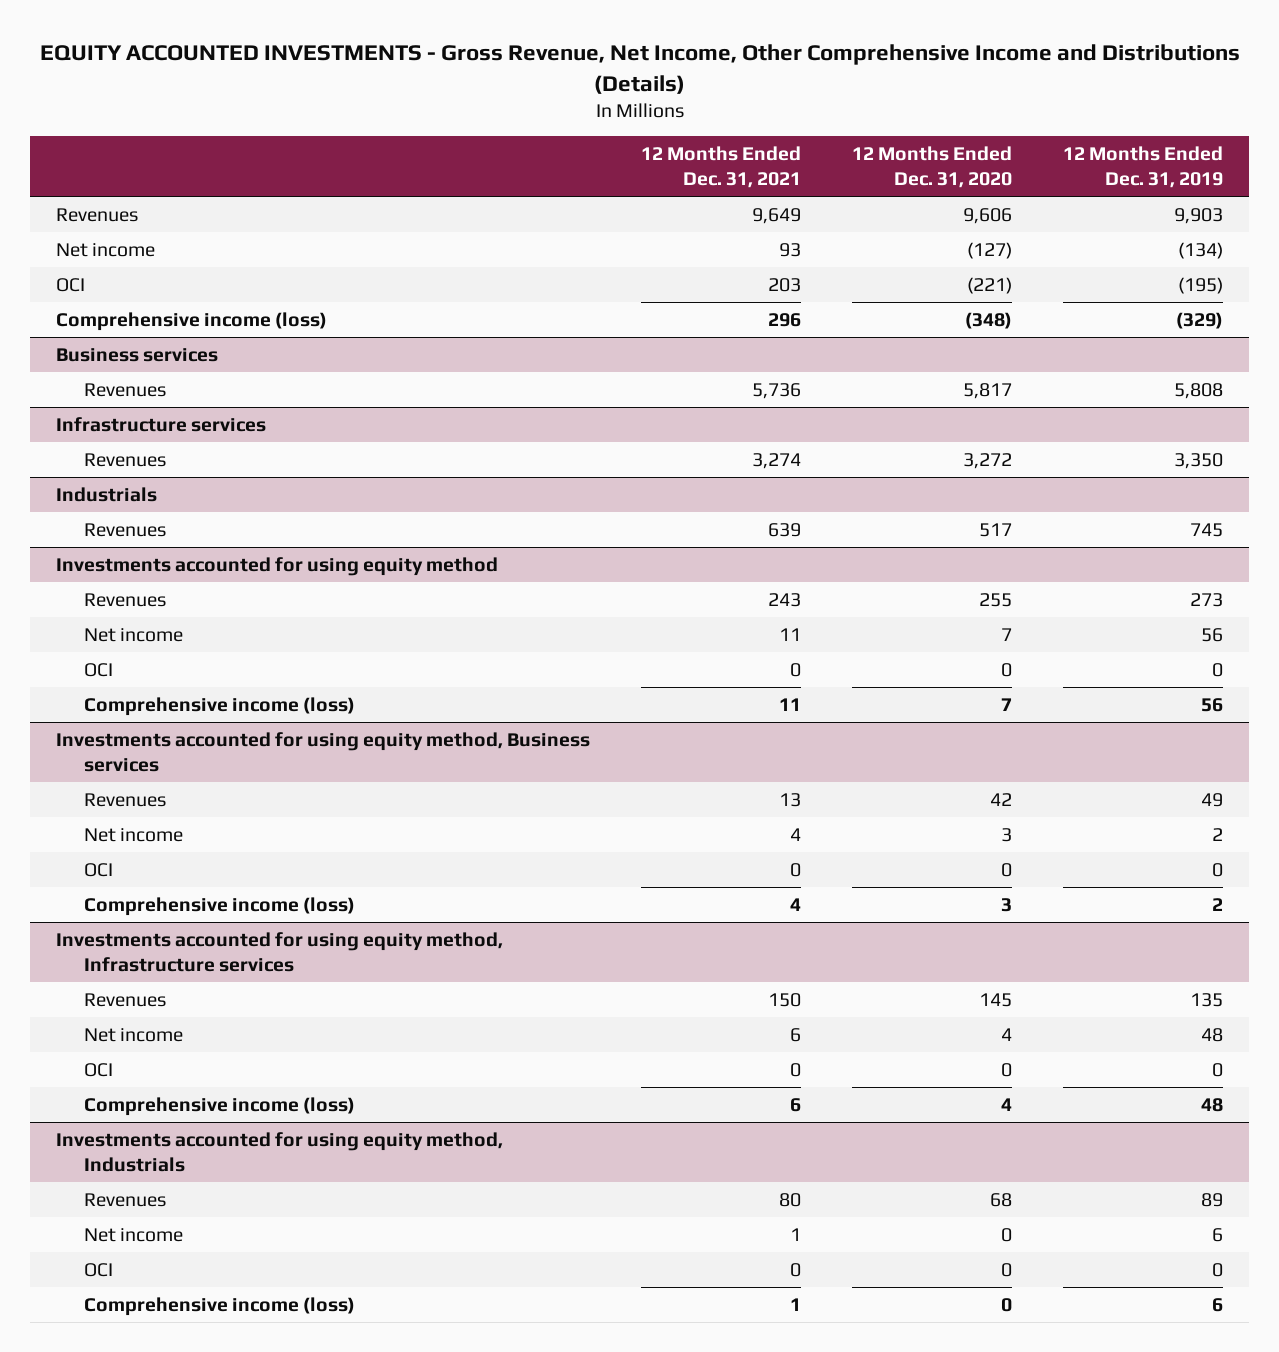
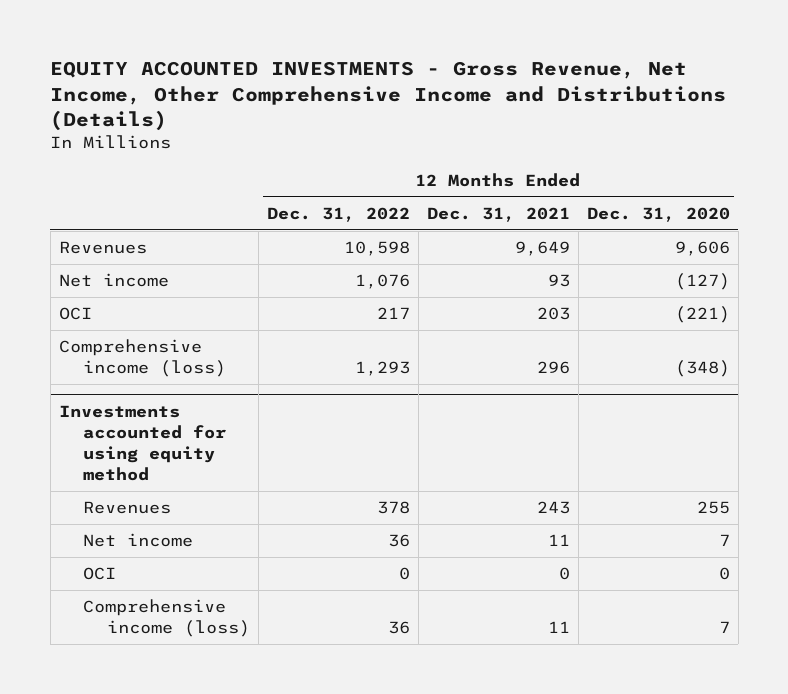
- | 12 Months Ended Dec. 31, 2021 | 12 Months Ended Dec. 31, 2020 | 12 Months Ended Dec. 31, 2019
+ | 12 Months Ended Dec. 31, 2022 | 12 Months Ended Dec. 31, 2021 | 12 Months Ended Dec. 31, 2020
- Business services
- Revenues | 5,736 | 5,817 | 5,808
- Infrastructure services
- Revenues | 3,274 | 3,272 | 3,350
- Industrials
- Revenues | 639 | 517 | 745
- Investments accounted for using equity method, Business services
- Revenues | 13 | 42 | 49
- Net income | 4 | 3 | 2
- OCI | 0 | 0 | 0
- Comprehensive income (loss) | 4 | 3 | 2
- Investments accounted for using equity method, Infrastructure services
- Revenues | 150 | 145 | 135
- Net income | 6 | 4 | 48
- OCI | 0 | 0 | 0
- Comprehensive income (loss) | 6 | 4 | 48
- Investments accounted for using equity method, Industrials
- Revenues | 80 | 68 | 89
- Net income | 1 | 0 | 6
- OCI | 0 | 0 | 0
- Comprehensive income (loss) | 1 | 0 | 6

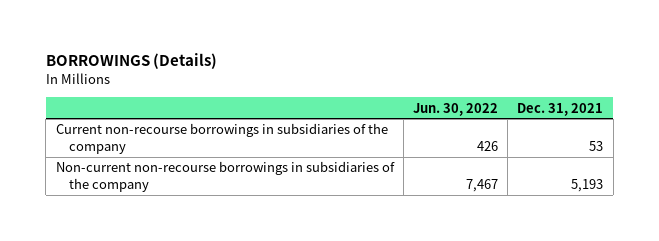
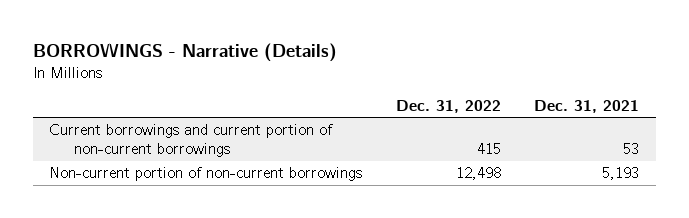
- BORROWINGS (Details)
+ BORROWINGS - Narrative (Details)
- | Jun. 30, 2022 | Dec. 31, 2021
+ | Dec. 31, 2022 | Dec. 31, 2021
- Current non-recourse borrowings in subsidiaries of the company | 426 | 53
- Non-current non-recourse borrowings in subsidiaries of the company | 7,467 | 5,193
+ Current borrowings and current portion of non-current borrowings | 415 | 53
+ Non-current portion of non-current borrowings | 12,498 | 5,193

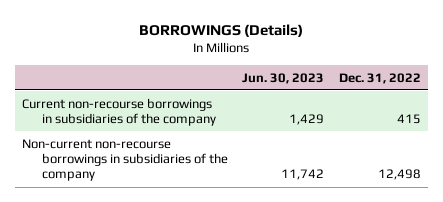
- BORROWINGS - Narrative (Details)
+ BORROWINGS (Details)
- | Dec. 31, 2022 | Dec. 31, 2021
+ | Jun. 30, 2023 | Dec. 31, 2022
- Current borrowings and current portion of non-current borrowings | 415 | 53
- Non-current portion of non-current borrowings | 12,498 | 5,193
+ Current non-recourse borrowings in subsidiaries of the company | 1,429 | 415
+ Non-current non-recourse borrowings in subsidiaries of the company | 11,742 | 12,498

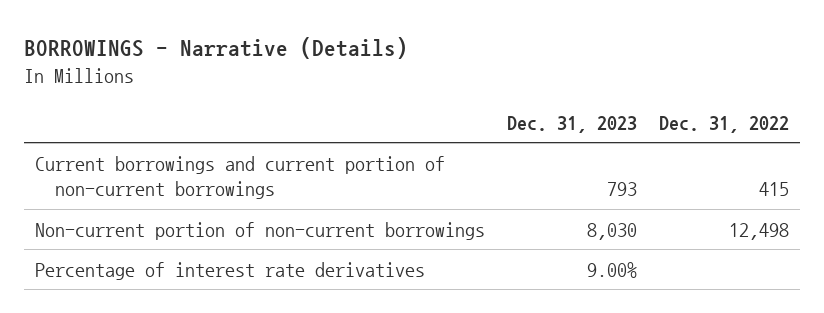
- BORROWINGS (Details)
+ BORROWINGS - Narrative (Details)
- | Jun. 30, 2023 | Dec. 31, 2022
+ | Dec. 31, 2023 | Dec. 31, 2022
- Current non-recourse borrowings in subsidiaries of the company | 1,429 | 415
- Non-current non-recourse borrowings in subsidiaries of the company | 11,742 | 12,498
+ Current borrowings and current portion of non-current borrowings | 793 | 415
+ Non-current portion of non-current borrowings | 8,030 | 12,498
+ Percentage of interest rate derivatives | 9.00% |

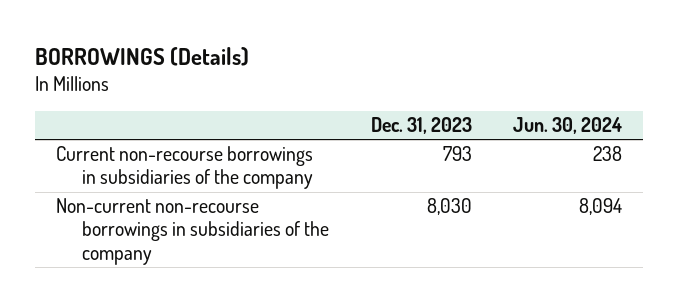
- BORROWINGS - Narrative (Details)
+ BORROWINGS (Details)
- | Dec. 31, 2023 | Dec. 31, 2022
+ | Dec. 31, 2023 | Jun. 30, 2024
- Current borrowings and current portion of non-current borrowings | 793 | 415
- Non-current portion of non-current borrowings | 8,030 | 12,498
- Percentage of interest rate derivatives | 9.00% |
+ Current non-recourse borrowings in subsidiaries of the company | 793 | 238
+ Non-current non-recourse borrowings in subsidiaries of the company | 8,030 | 8,094

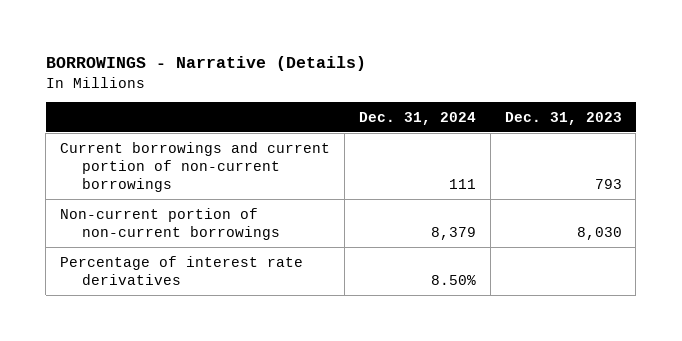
- BORROWINGS (Details)
+ BORROWINGS - Narrative (Details)
- | Dec. 31, 2023 | Jun. 30, 2024
+ | Dec. 31, 2024 | Dec. 31, 2023
- Current non-recourse borrowings in subsidiaries of the company | 793 | 238
- Non-current non-recourse borrowings in subsidiaries of the company | 8,030 | 8,094
+ Current borrowings and current portion of non-current borrowings | 111 | 793
+ Non-current portion of non-current borrowings | 8,379 | 8,030
+ Percentage of interest rate derivatives | 8.50% |

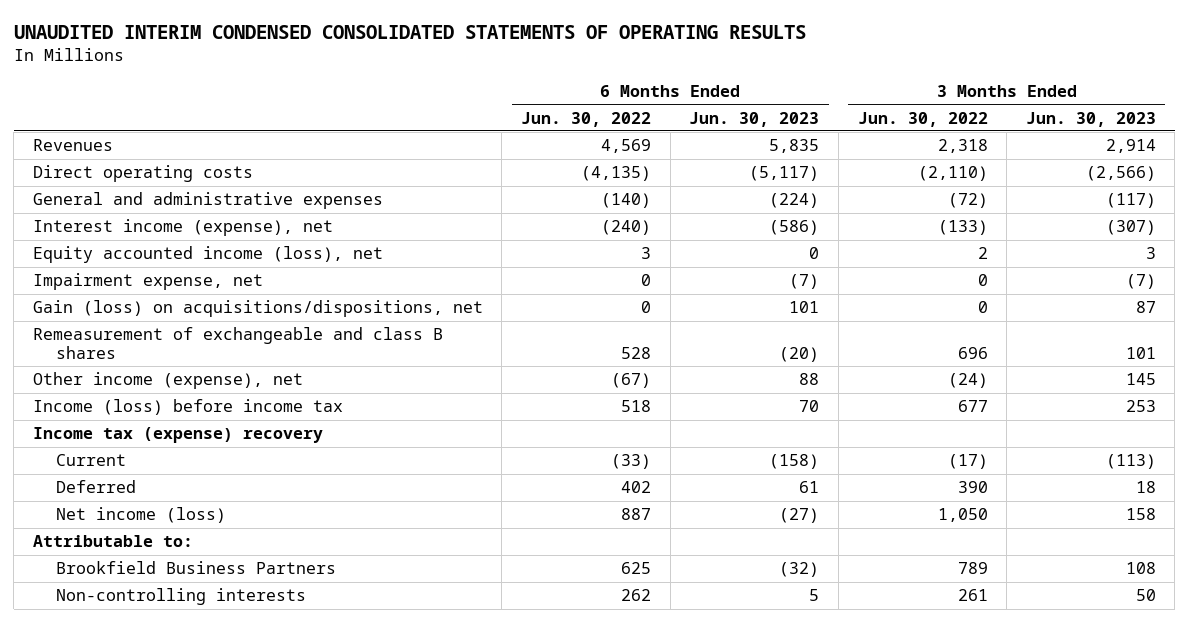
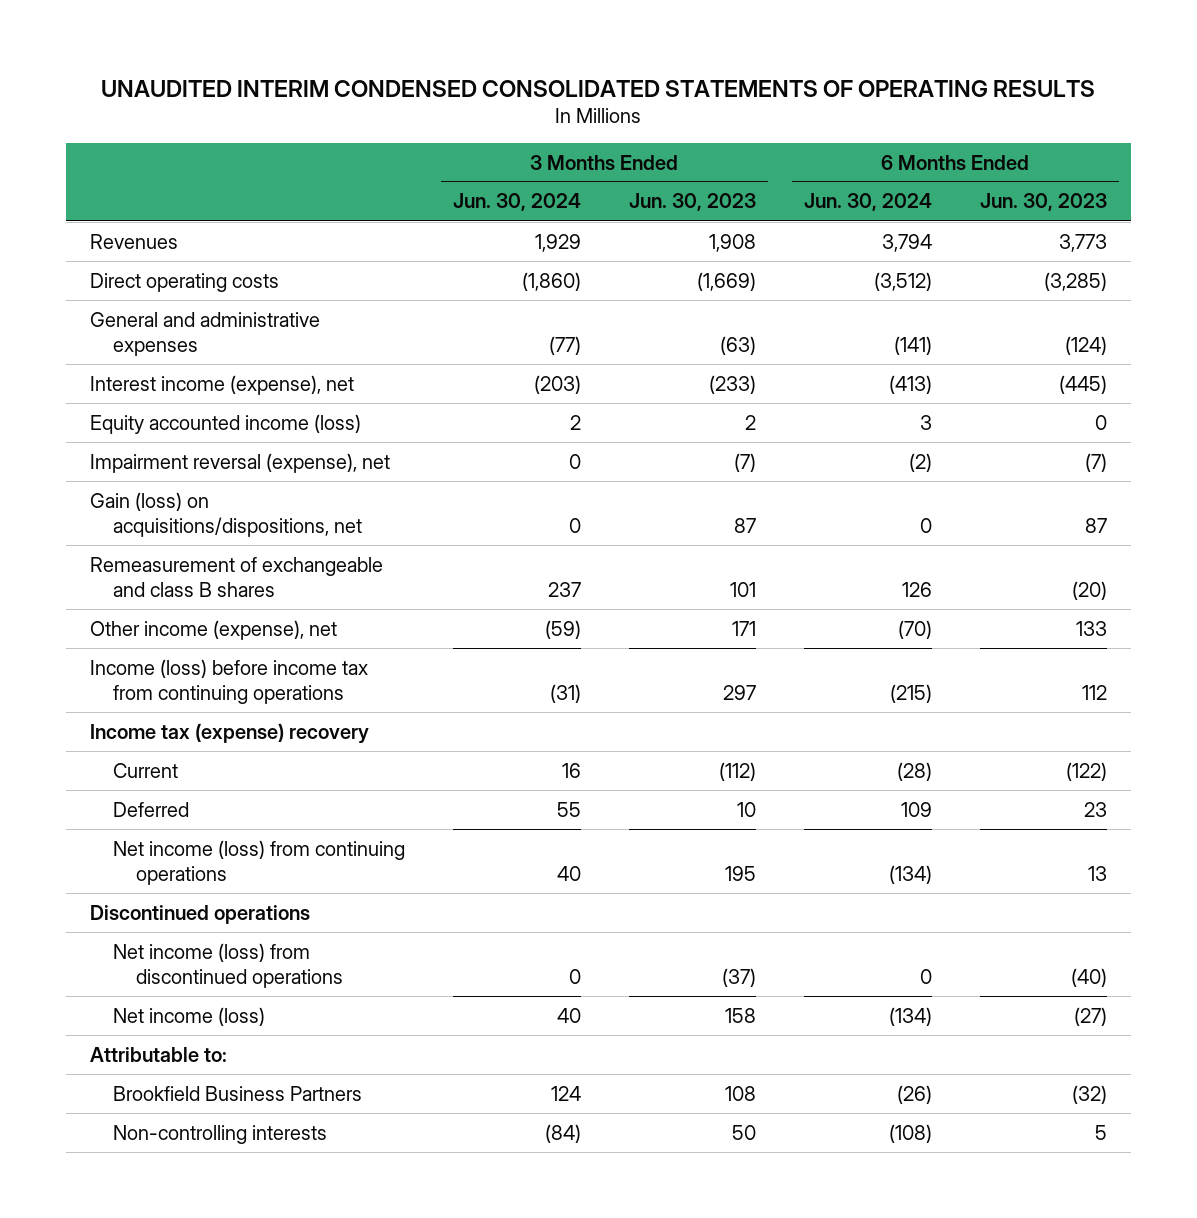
- | 6 Months Ended Jun. 30, 2022 | 6 Months Ended Jun. 30, 2023 | 3 Months Ended Jun. 30, 2022 | 3 Months Ended Jun. 30, 2023
+ | 3 Months Ended Jun. 30, 2024 | 3 Months Ended Jun. 30, 2023 | 6 Months Ended Jun. 30, 2024 | 6 Months Ended Jun. 30, 2023
- Revenues | 4,569 | 5,835 | 2,318 | 2,914
- Direct operating costs | (4,135) | (5,117) | (2,110) | (2,566)
- General and administrative expenses | (140) | (224) | (72) | (117)
- Interest income (expense), net | (240) | (586) | (133) | (307)
- Equity accounted income (loss), net | 3 | 0 | 2 | 3
- Impairment expense, net | 0 | (7) | 0 | (7)
- Gain (loss) on acquisitions/dispositions, net | 0 | 101 | 0 | 87
+ Revenues | 1,929 | 1,908 | 3,794 | 3,773
+ Direct operating costs | (1,860) | (1,669) | (3,512) | (3,285)
+ General and administrative expenses | (77) | (63) | (141) | (124)
+ Interest income (expense), net | (203) | (233) | (413) | (445)
+ Equity accounted income (loss) | 2 | 2 | 3 | 0
+ Impairment reversal (expense), net | 0 | (7) | (2) | (7)
+ Gain (loss) on acquisitions/dispositions, net | 0 | 87 | 0 | 87
- Other income (expense), net | (67) | 88 | (24) | 145
- Income (loss) before income tax | 518 | 70 | 677 | 253
+ Other income (expense), net | (59) | 171 | (70) | 133
+ Income (loss) before income tax from continuing operations | (31) | 297 | (215) | 112
- Current | (33) | (158) | (17) | (113)
- Deferred | 402 | 61 | 390 | 18
+ Current | 16 | (112) | (28) | (122)
+ Deferred | 55 | 10 | 109 | 23
+ Net income (loss) from continuing operations | 40 | 195 | (134) | 13
+ Discontinued operations
+ Net income (loss) from discontinued operations | 0 | (37) | 0 | (40)

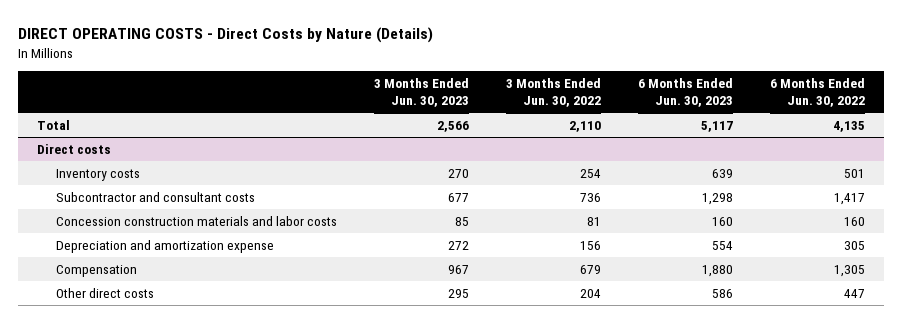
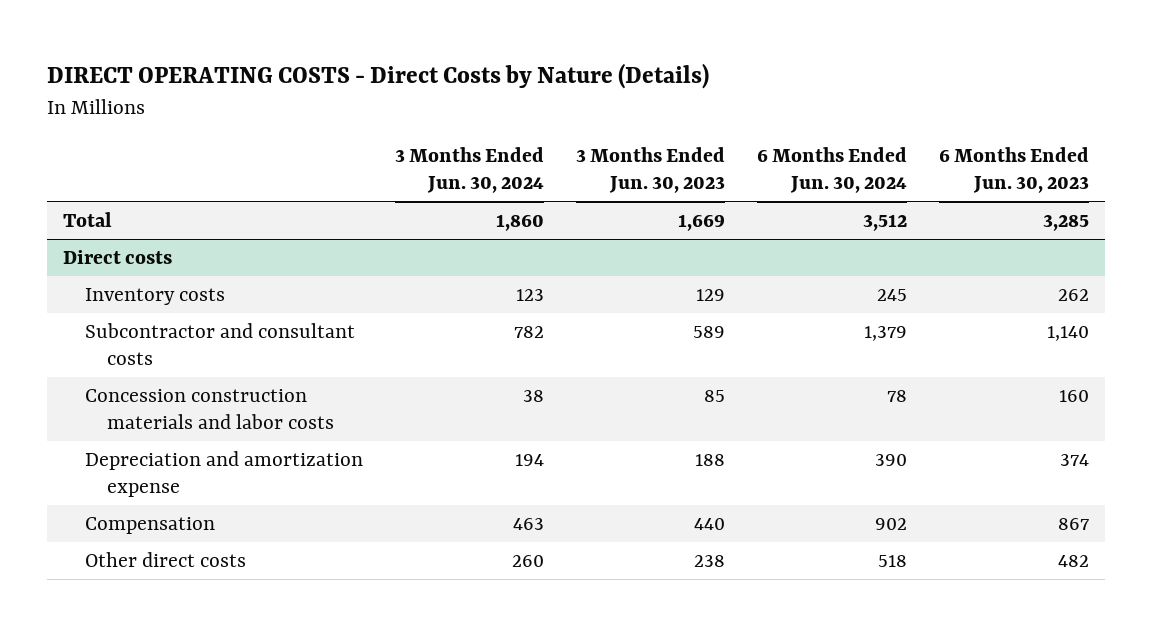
- | 3 Months Ended Jun. 30, 2023 | 3 Months Ended Jun. 30, 2022 | 6 Months Ended Jun. 30, 2023 | 6 Months Ended Jun. 30, 2022
+ | 3 Months Ended Jun. 30, 2024 | 3 Months Ended Jun. 30, 2023 | 6 Months Ended Jun. 30, 2024 | 6 Months Ended Jun. 30, 2023
- Total | 2,566 | 2,110 | 5,117 | 4,135
+ Total | 1,860 | 1,669 | 3,512 | 3,285
@ Direct costs
- Inventory costs | 270 | 254 | 639 | 501
- Subcontractor and consultant costs | 677 | 736 | 1,298 | 1,417
+ Inventory costs | 123 | 129 | 245 | 262
+ Subcontractor and consultant costs | 782 | 589 | 1,379 | 1,140
- Depreciation and amortization expense | 272 | 156 | 554 | 305
- Compensation | 967 | 679 | 1,880 | 1,305
- Other direct costs | 295 | 204 | 586 | 447
+ Depreciation and amortization expense | 194 | 188 | 390 | 374
+ Compensation | 463 | 440 | 902 | 867
+ Other direct costs | 260 | 238 | 518 | 482

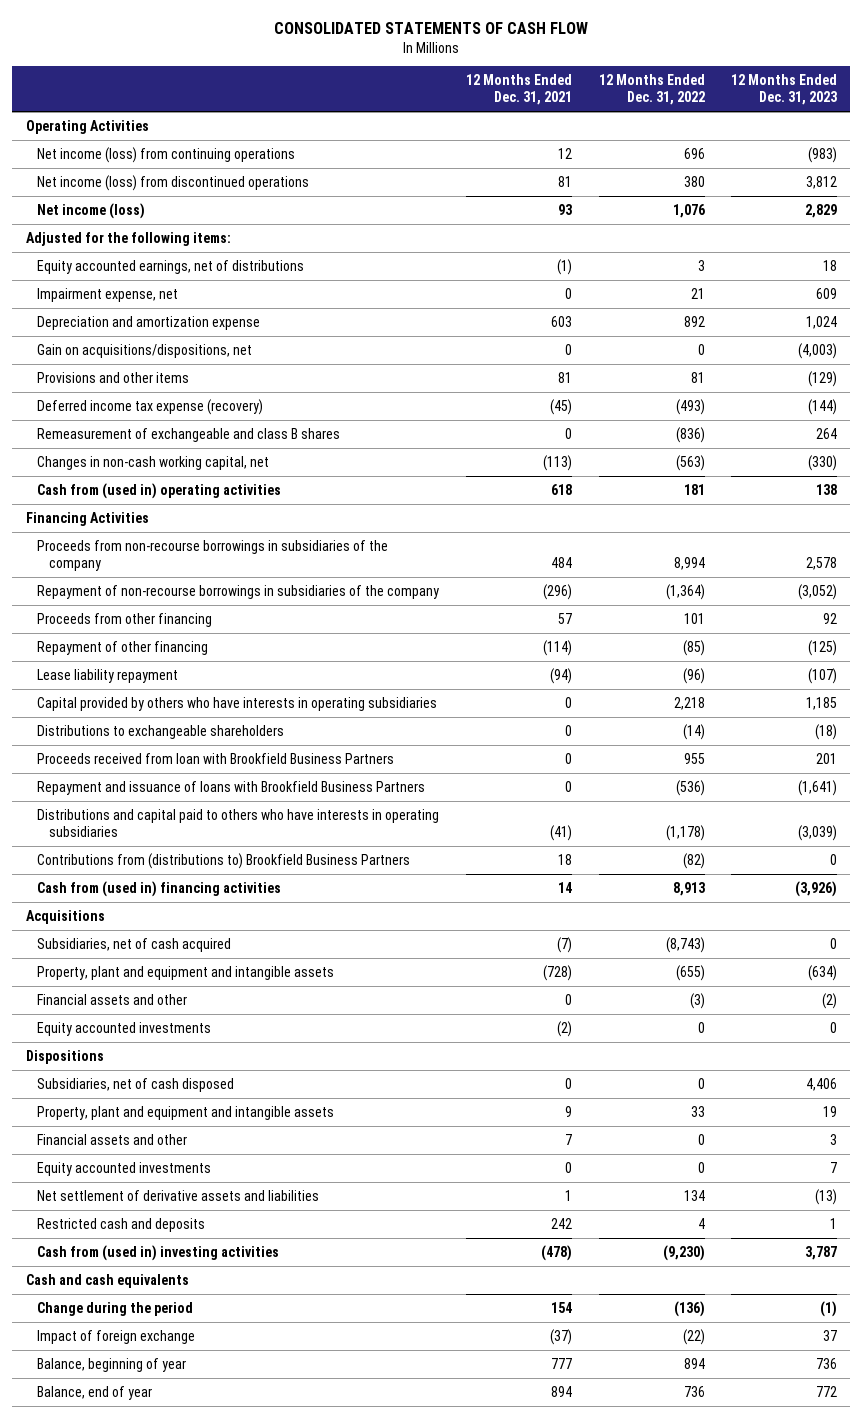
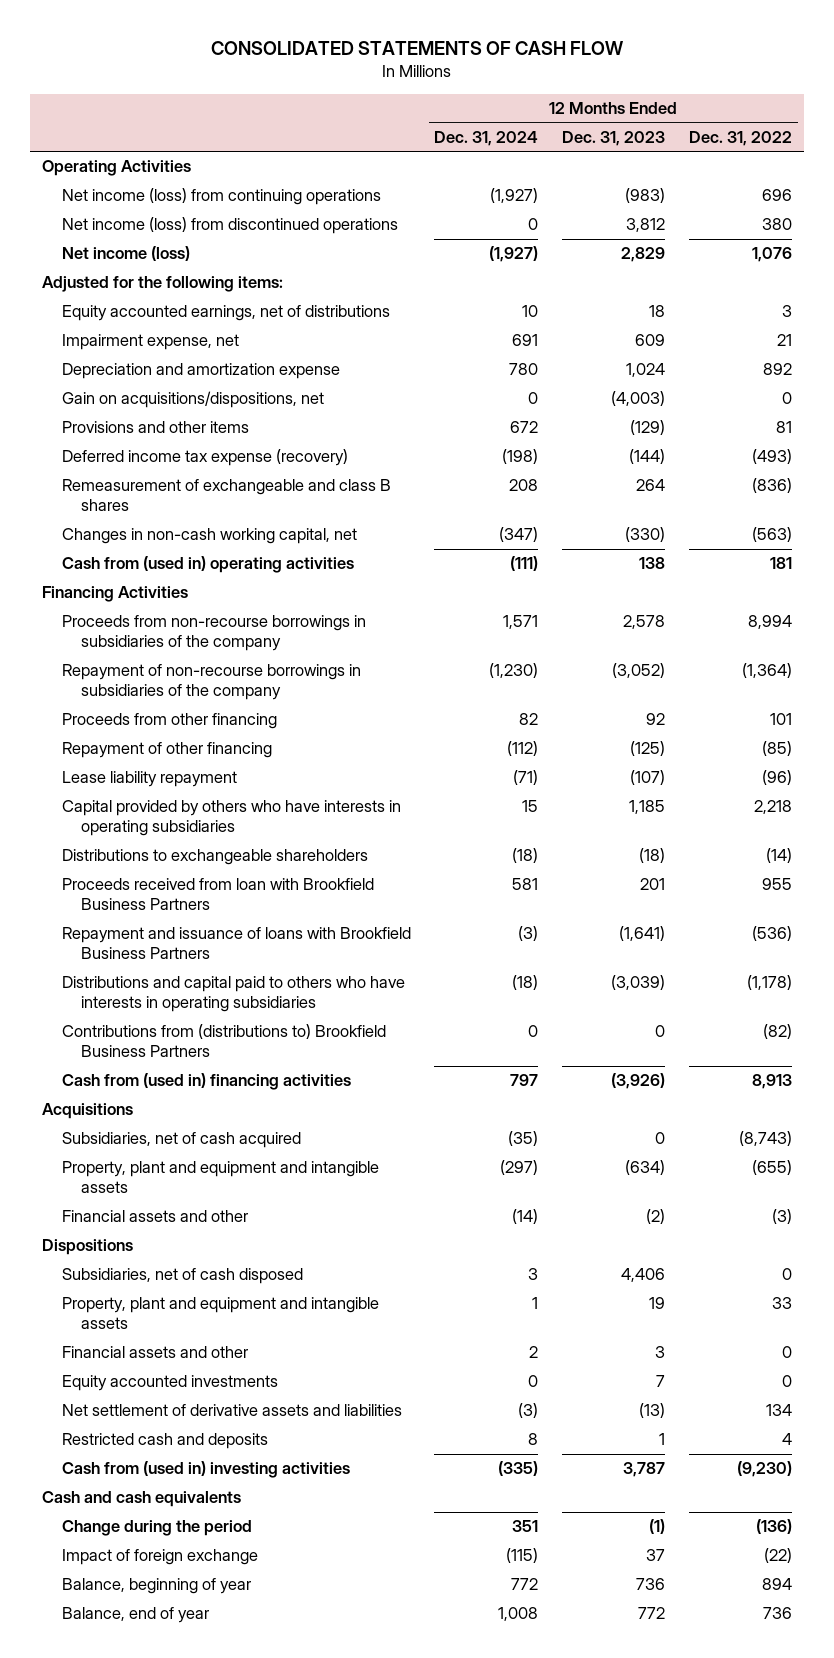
- | 12 Months Ended Dec. 31, 2021 | 12 Months Ended Dec. 31, 2022 | 12 Months Ended Dec. 31, 2023
+ | 12 Months Ended Dec. 31, 2024 | 12 Months Ended Dec. 31, 2023 | 12 Months Ended Dec. 31, 2022
- Equity accounted investments | (2) | 0 | 0

